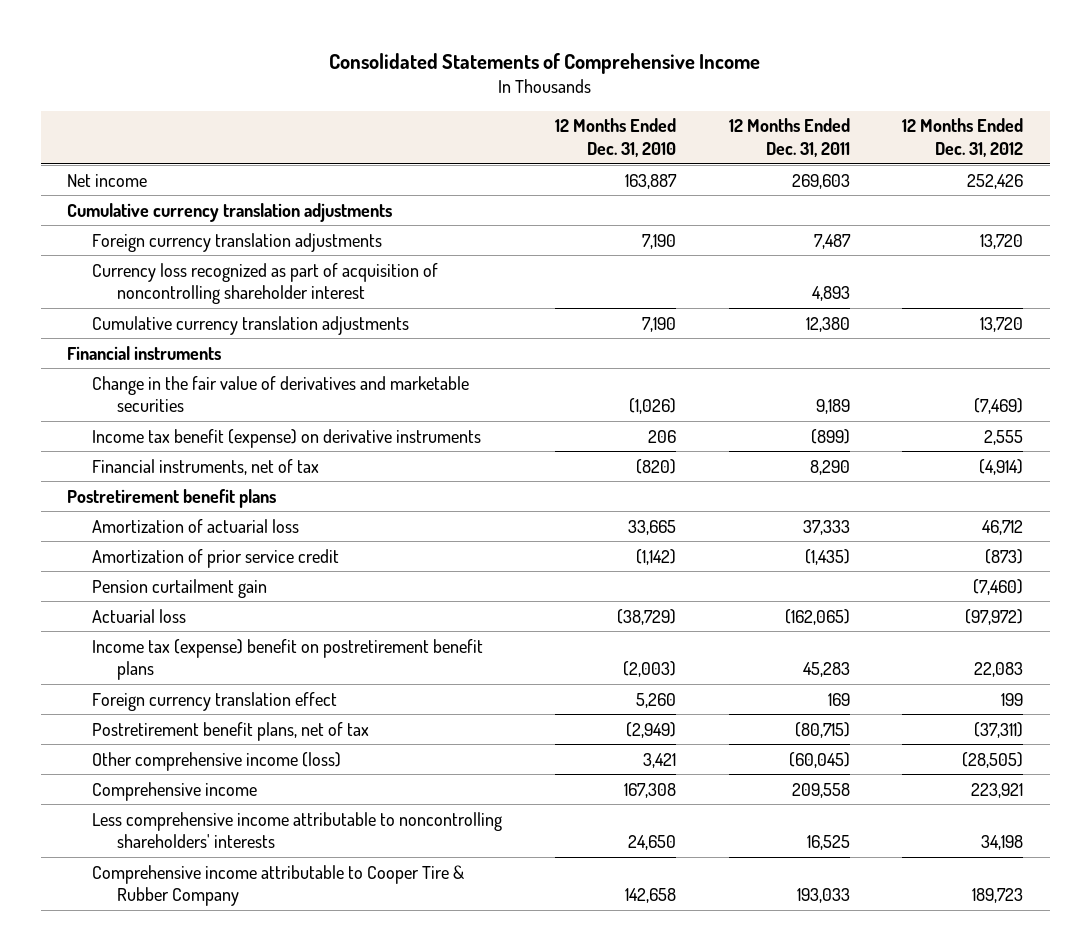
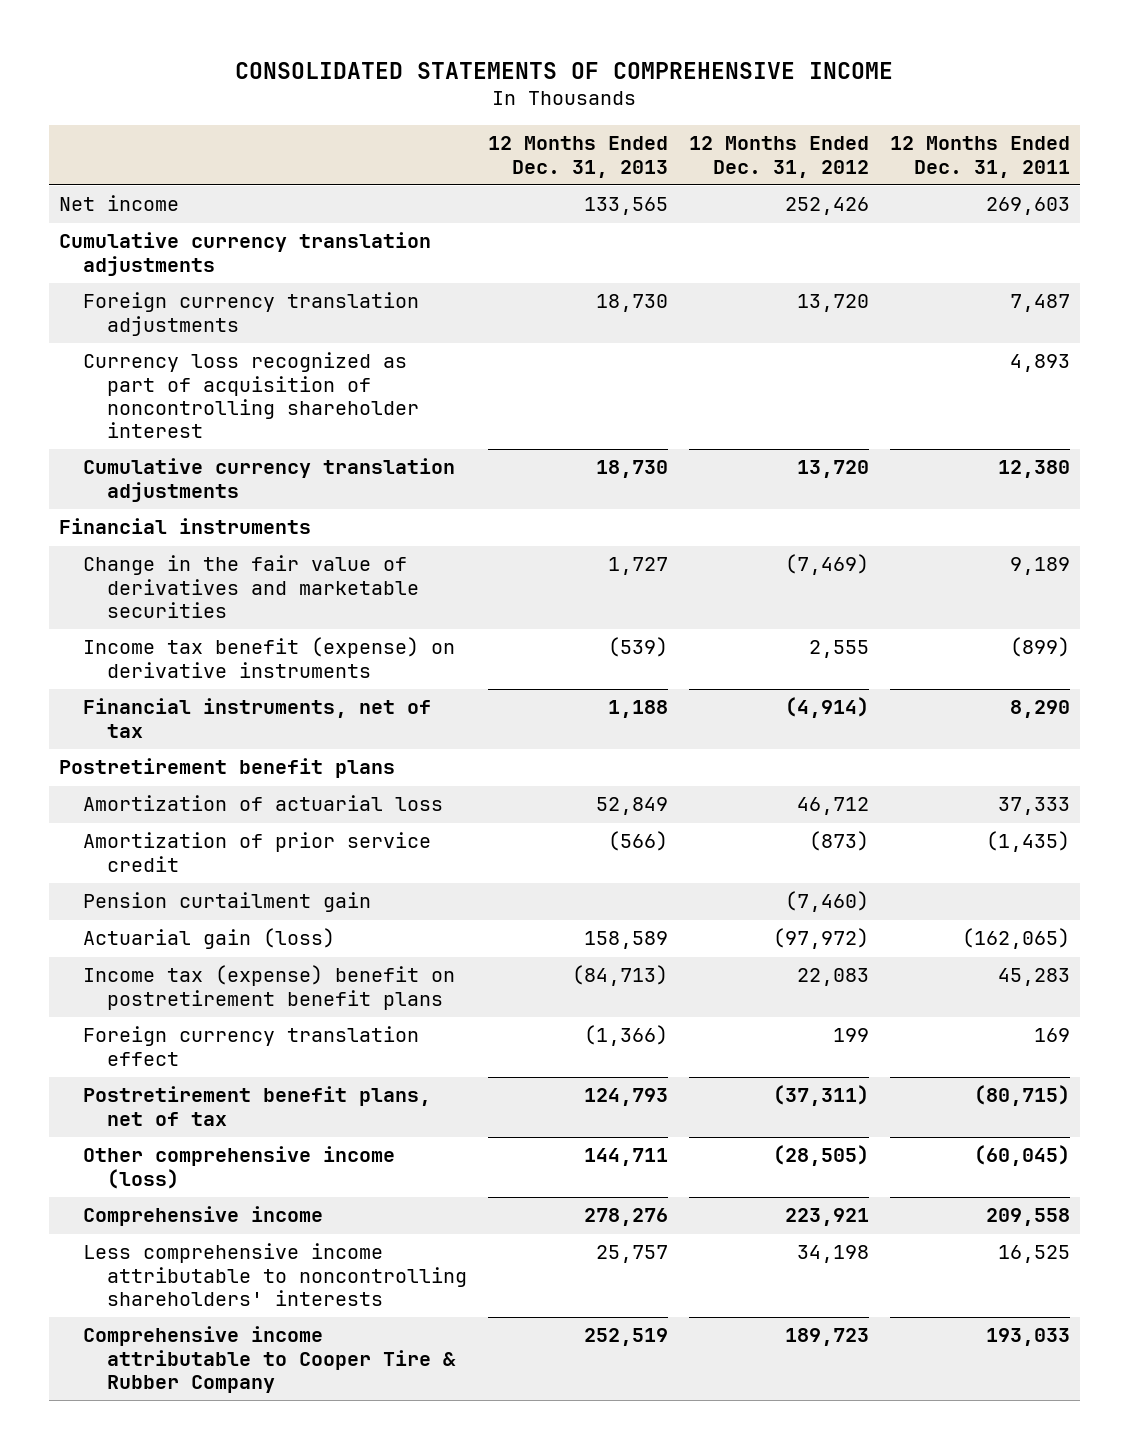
- Consolidated Statements of Comprehensive Income
+ CONSOLIDATED STATEMENTS OF COMPREHENSIVE INCOME
- | 12 Months Ended Dec. 31, 2010 | 12 Months Ended Dec. 31, 2011 | 12 Months Ended Dec. 31, 2012
+ | 12 Months Ended Dec. 31, 2013 | 12 Months Ended Dec. 31, 2012 | 12 Months Ended Dec. 31, 2011
- Actuarial loss | (38,729) | (162,065) | (97,972)
+ Actuarial gain (loss) | 158,589 | (97,972) | (162,065)

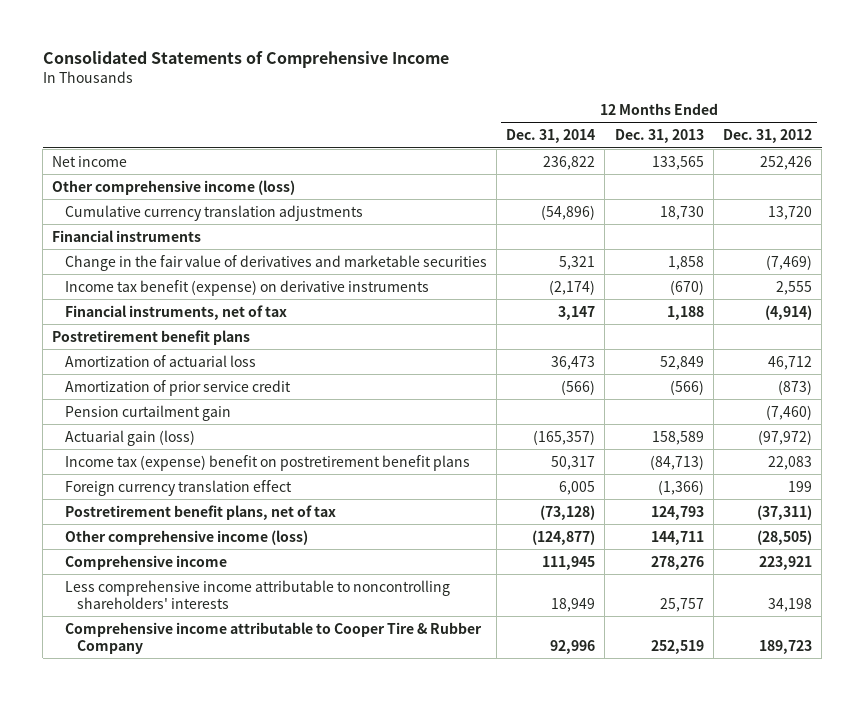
- CONSOLIDATED STATEMENTS OF COMPREHENSIVE INCOME
+ Consolidated Statements of Comprehensive Income
- | 12 Months Ended Dec. 31, 2013 | 12 Months Ended Dec. 31, 2012 | 12 Months Ended Dec. 31, 2011
+ | 12 Months Ended Dec. 31, 2014 | 12 Months Ended Dec. 31, 2013 | 12 Months Ended Dec. 31, 2012
- Cumulative currency translation adjustments
- Foreign currency translation adjustments | 18,730 | 13,720 | 7,487
- Currency loss recognized as part of acquisition of noncontrolling shareholder interest | | | 4,893
+ Other comprehensive income (loss)
- Change in the fair value of derivatives and marketable securities | 1,727 | (7,469) | 9,189
- Income tax benefit (expense) on derivative instruments | (539) | 2,555 | (899)
+ Change in the fair value of derivatives and marketable securities | 5,321 | 1,858 | (7,469)
+ Income tax benefit (expense) on derivative instruments | (2,174) | (670) | 2,555

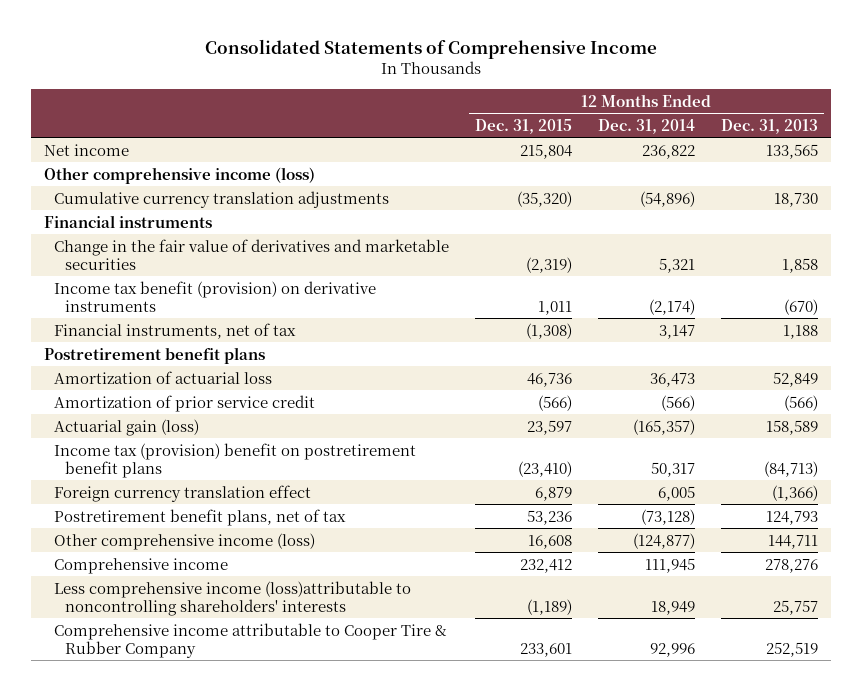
- | 12 Months Ended Dec. 31, 2014 | 12 Months Ended Dec. 31, 2013 | 12 Months Ended Dec. 31, 2012
+ | 12 Months Ended Dec. 31, 2015 | 12 Months Ended Dec. 31, 2014 | 12 Months Ended Dec. 31, 2013
- Income tax benefit (expense) on derivative instruments | (2,174) | (670) | 2,555
+ Income tax benefit (provision) on derivative instruments | 1,011 | (2,174) | (670)
- Pension curtailment gain | | | (7,460)
- Income tax (expense) benefit on postretirement benefit plans | 50,317 | (84,713) | 22,083
+ Income tax (provision) benefit on postretirement benefit plans | (23,410) | 50,317 | (84,713)
- Less comprehensive income attributable to noncontrolling shareholders' interests | 18,949 | 25,757 | 34,198
+ Less comprehensive income (loss)attributable to noncontrolling shareholders' interests | (1,189) | 18,949 | 25,757

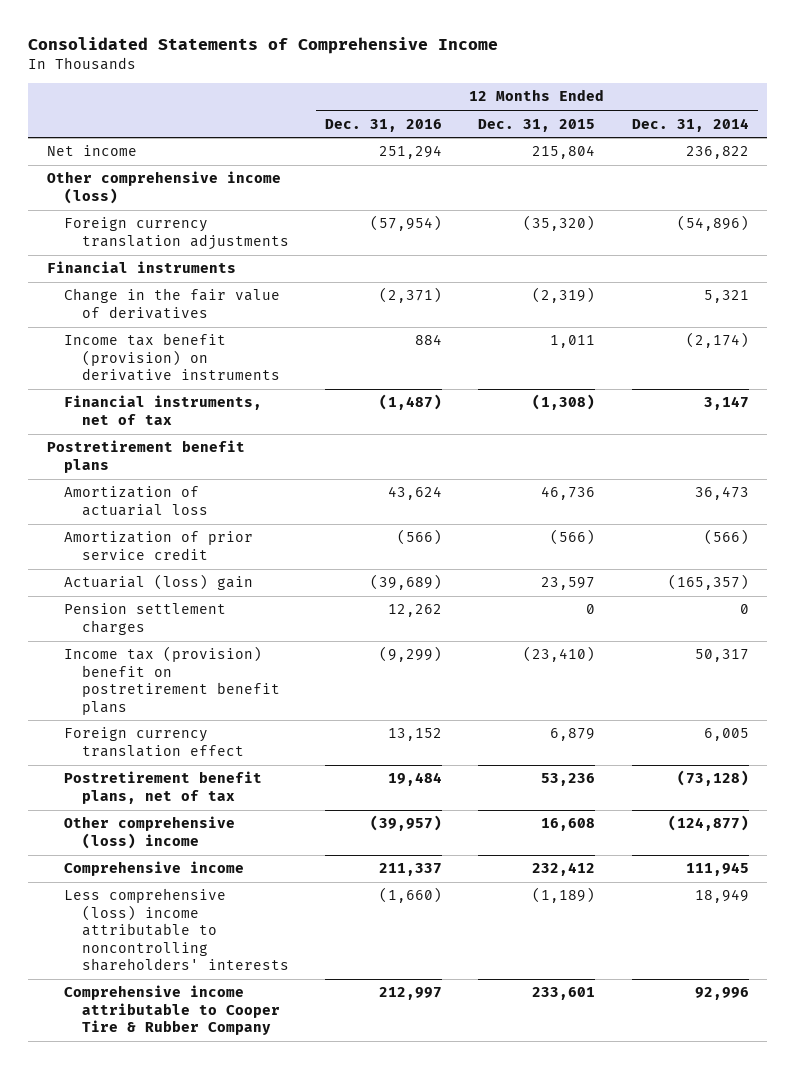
- | 12 Months Ended Dec. 31, 2015 | 12 Months Ended Dec. 31, 2014 | 12 Months Ended Dec. 31, 2013
+ | 12 Months Ended Dec. 31, 2016 | 12 Months Ended Dec. 31, 2015 | 12 Months Ended Dec. 31, 2014
- Cumulative currency translation adjustments | (35,320) | (54,896) | 18,730
+ Foreign currency translation adjustments | (57,954) | (35,320) | (54,896)
- Change in the fair value of derivatives and marketable securities | (2,319) | 5,321 | 1,858
+ Change in the fair value of derivatives | (2,371) | (2,319) | 5,321
- Actuarial gain (loss) | 23,597 | (165,357) | 158,589
+ Actuarial (loss) gain | (39,689) | 23,597 | (165,357)
+ Pension settlement charges | 12,262 | 0 | 0
- Other comprehensive income (loss) | 16,608 | (124,877) | 144,711
+ Other comprehensive (loss) income | (39,957) | 16,608 | (124,877)
- Less comprehensive income (loss)attributable to noncontrolling shareholders' interests | (1,189) | 18,949 | 25,757
+ Less comprehensive (loss) income attributable to noncontrolling shareholders' interests | (1,660) | (1,189) | 18,949

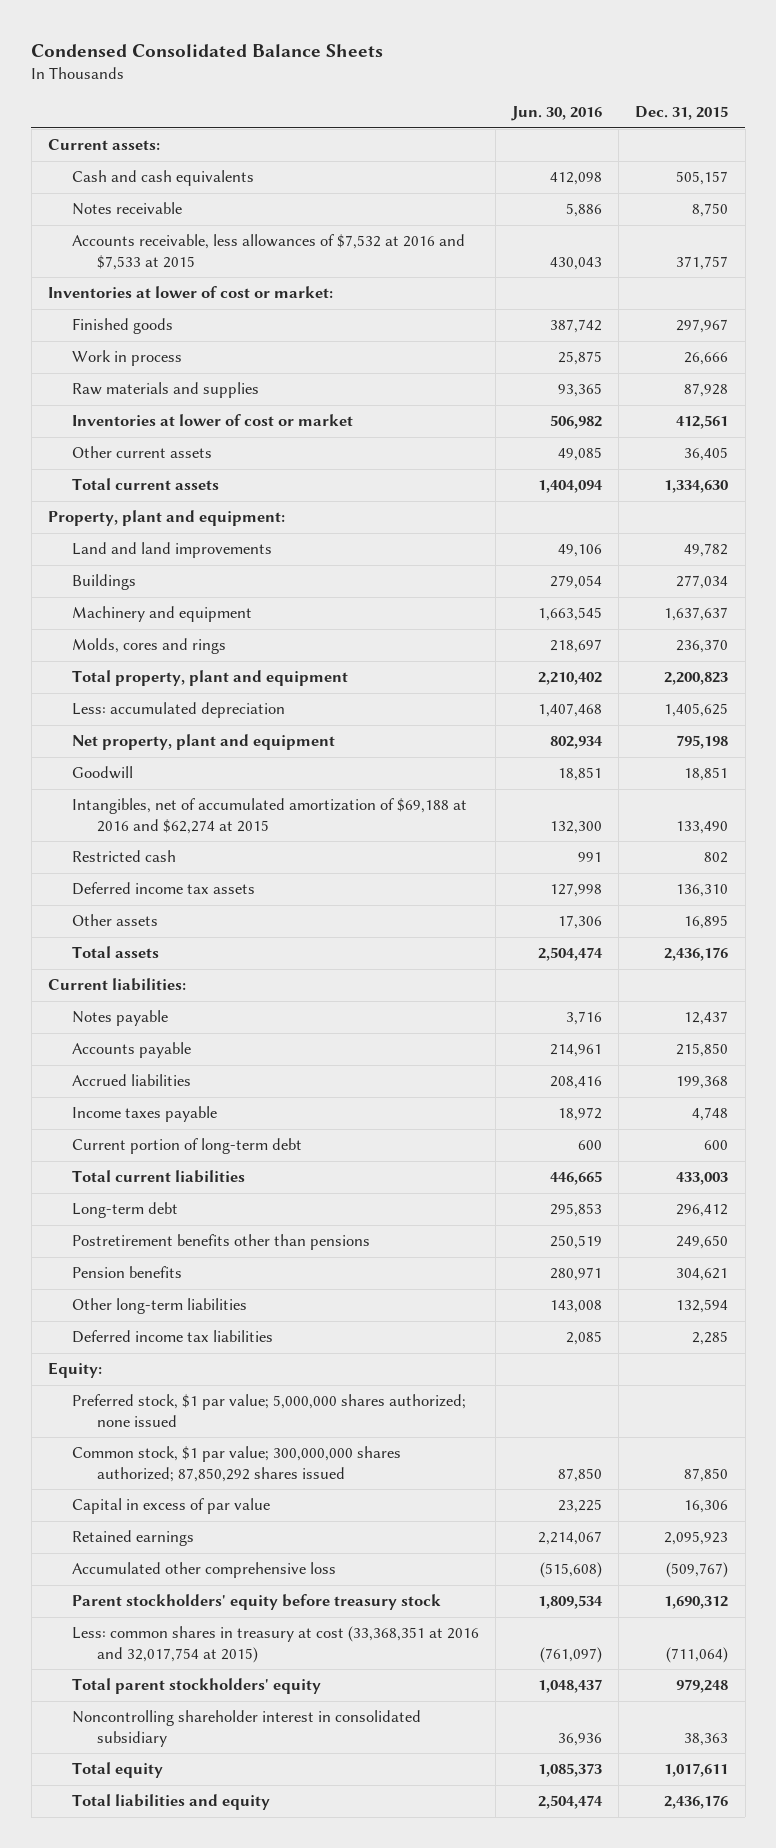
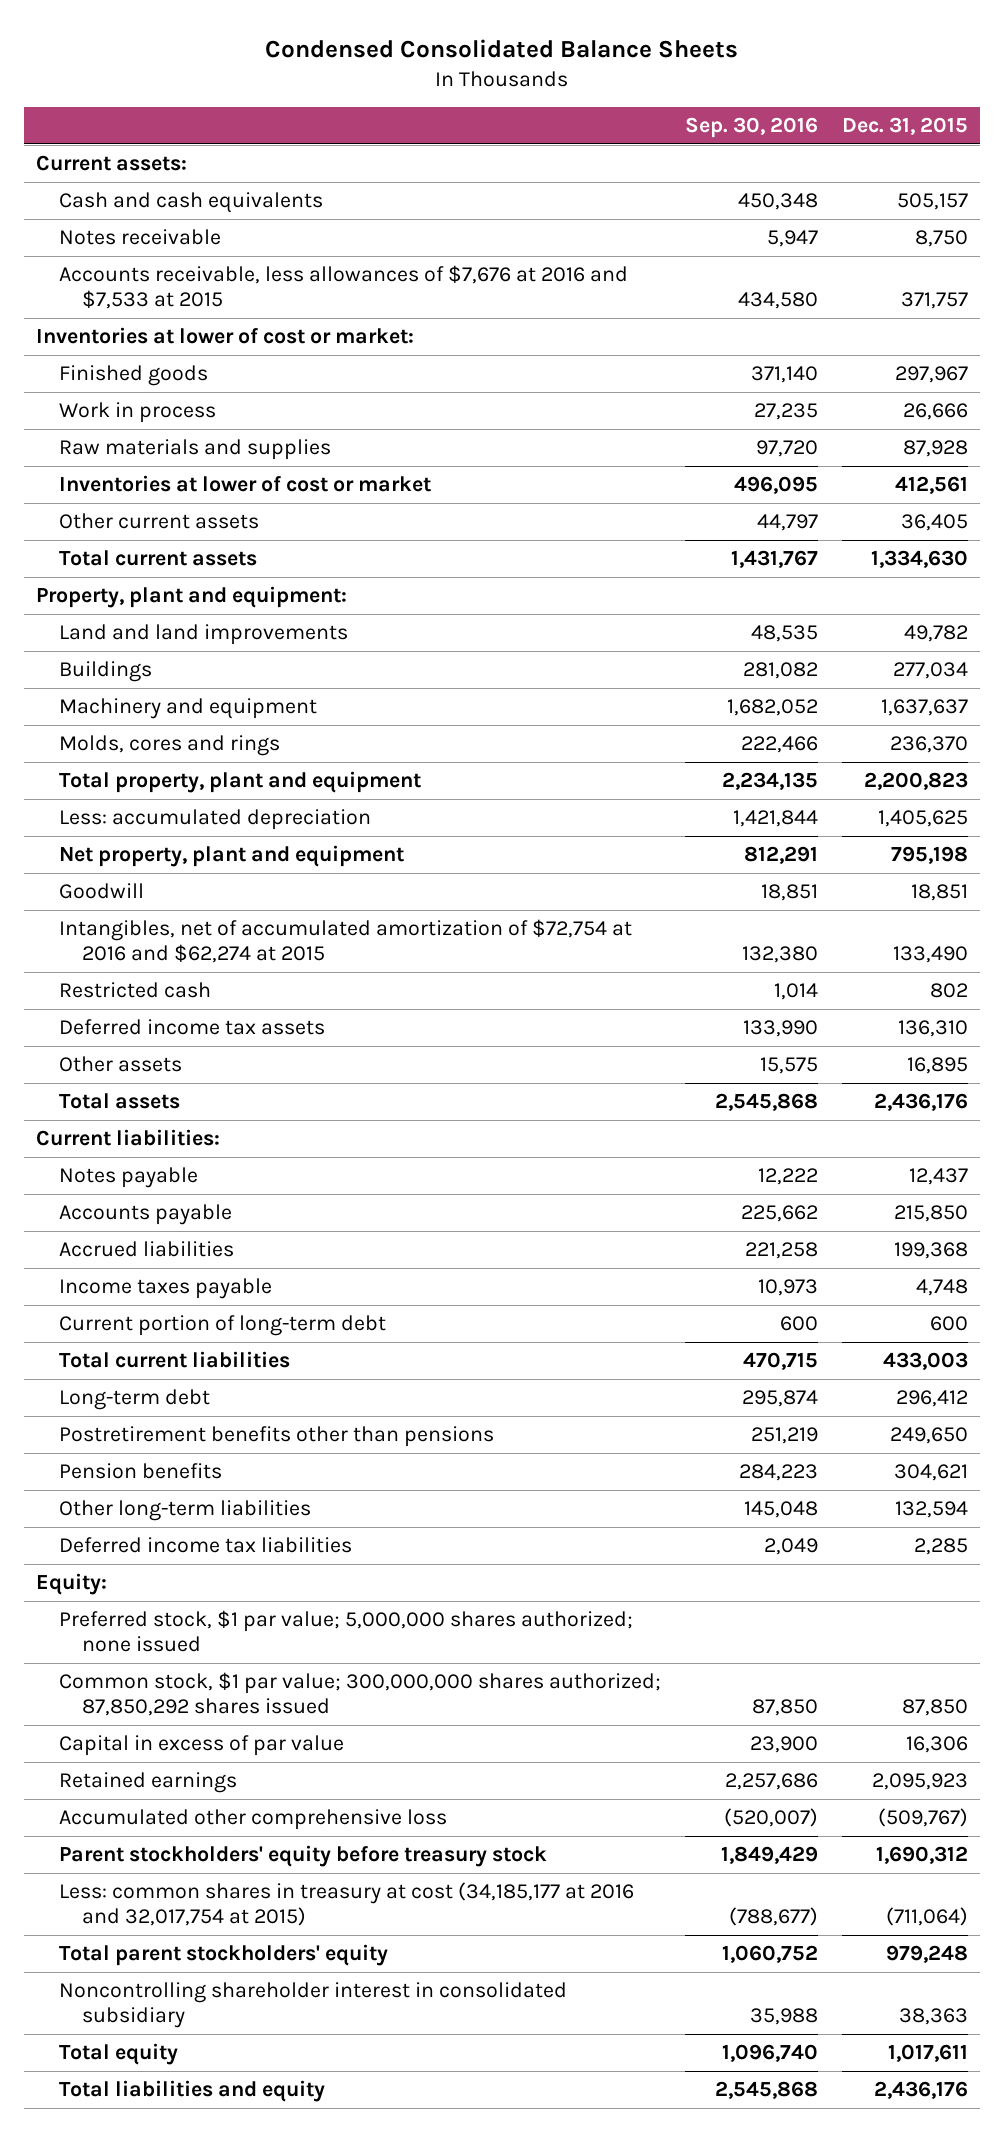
- | Jun. 30, 2016 | Dec. 31, 2015
+ | Sep. 30, 2016 | Dec. 31, 2015
- Accounts receivable, less allowances of $7,532 at 2016 and $7,533 at 2015 | 430,043 | 371,757
+ Accounts receivable, less allowances of $7,676 at 2016 and $7,533 at 2015 | 434,580 | 371,757
- Intangibles, net of accumulated amortization of $69,188 at 2016 and $62,274 at 2015 | 132,300 | 133,490
+ Intangibles, net of accumulated amortization of $72,754 at 2016 and $62,274 at 2015 | 132,380 | 133,490
- Less: common shares in treasury at cost (33,368,351 at 2016 and 32,017,754 at 2015) | (761,097) | (711,064)
+ Less: common shares in treasury at cost (34,185,177 at 2016 and 32,017,754 at 2015) | (788,677) | (711,064)

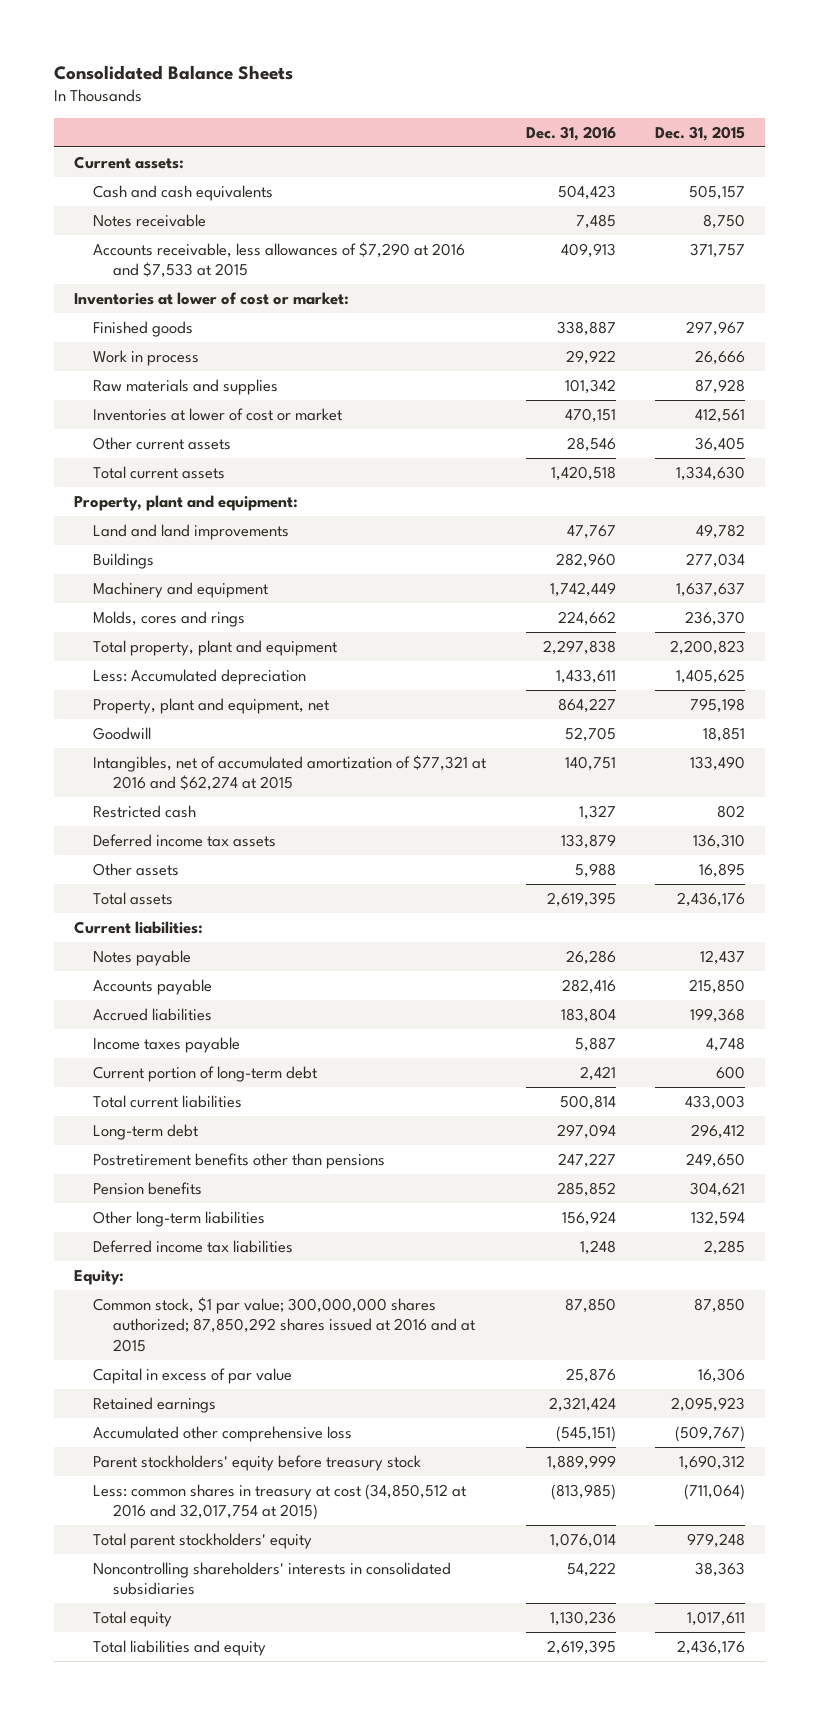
- Condensed Consolidated Balance Sheets
+ Consolidated Balance Sheets
- | Sep. 30, 2016 | Dec. 31, 2015
+ | Dec. 31, 2016 | Dec. 31, 2015
- Accounts receivable, less allowances of $7,676 at 2016 and $7,533 at 2015 | 434,580 | 371,757
+ Accounts receivable, less allowances of $7,290 at 2016 and $7,533 at 2015 | 409,913 | 371,757
- Less: accumulated depreciation | 1,421,844 | 1,405,625
- Net property, plant and equipment | 812,291 | 795,198
+ Less: Accumulated depreciation | 1,433,611 | 1,405,625
+ Property, plant and equipment, net | 864,227 | 795,198
- Intangibles, net of accumulated amortization of $72,754 at 2016 and $62,274 at 2015 | 132,380 | 133,490
+ Intangibles, net of accumulated amortization of $77,321 at 2016 and $62,274 at 2015 | 140,751 | 133,490
- Preferred stock, $1 par value; 5,000,000 shares authorized; none issued
- Common stock, $1 par value; 300,000,000 shares authorized; 87,850,292 shares issued | 87,850 | 87,850
+ Common stock, $1 par value; 300,000,000 shares authorized; 87,850,292 shares issued at 2016 and at 2015 | 87,850 | 87,850
- Less: common shares in treasury at cost (34,185,177 at 2016 and 32,017,754 at 2015) | (788,677) | (711,064)
+ Less: common shares in treasury at cost (34,850,512 at 2016 and 32,017,754 at 2015) | (813,985) | (711,064)
- Noncontrolling shareholder interest in consolidated subsidiary | 35,988 | 38,363
+ Noncontrolling shareholders' interests in consolidated subsidiaries | 54,222 | 38,363

